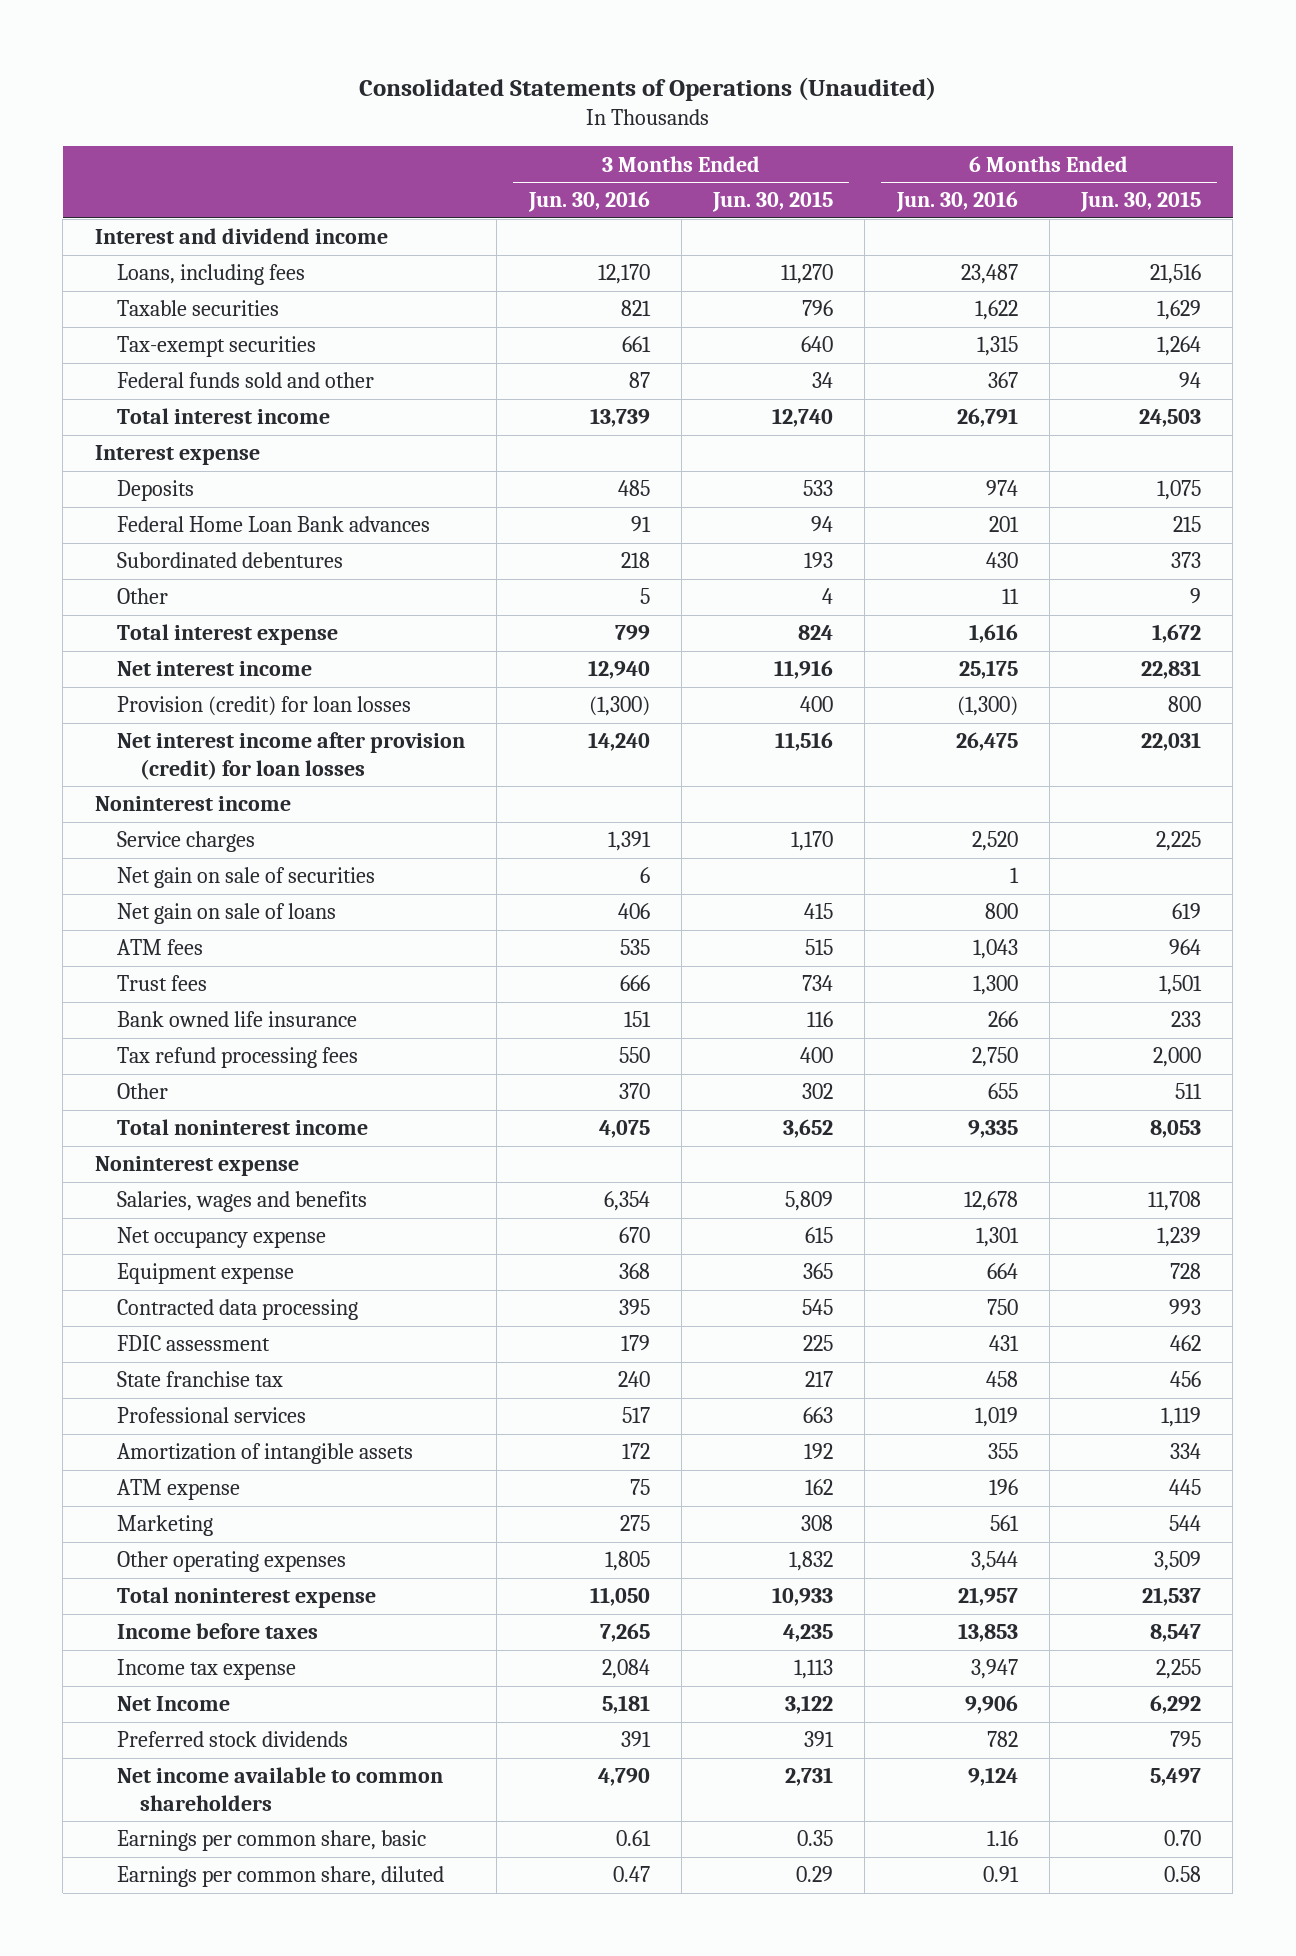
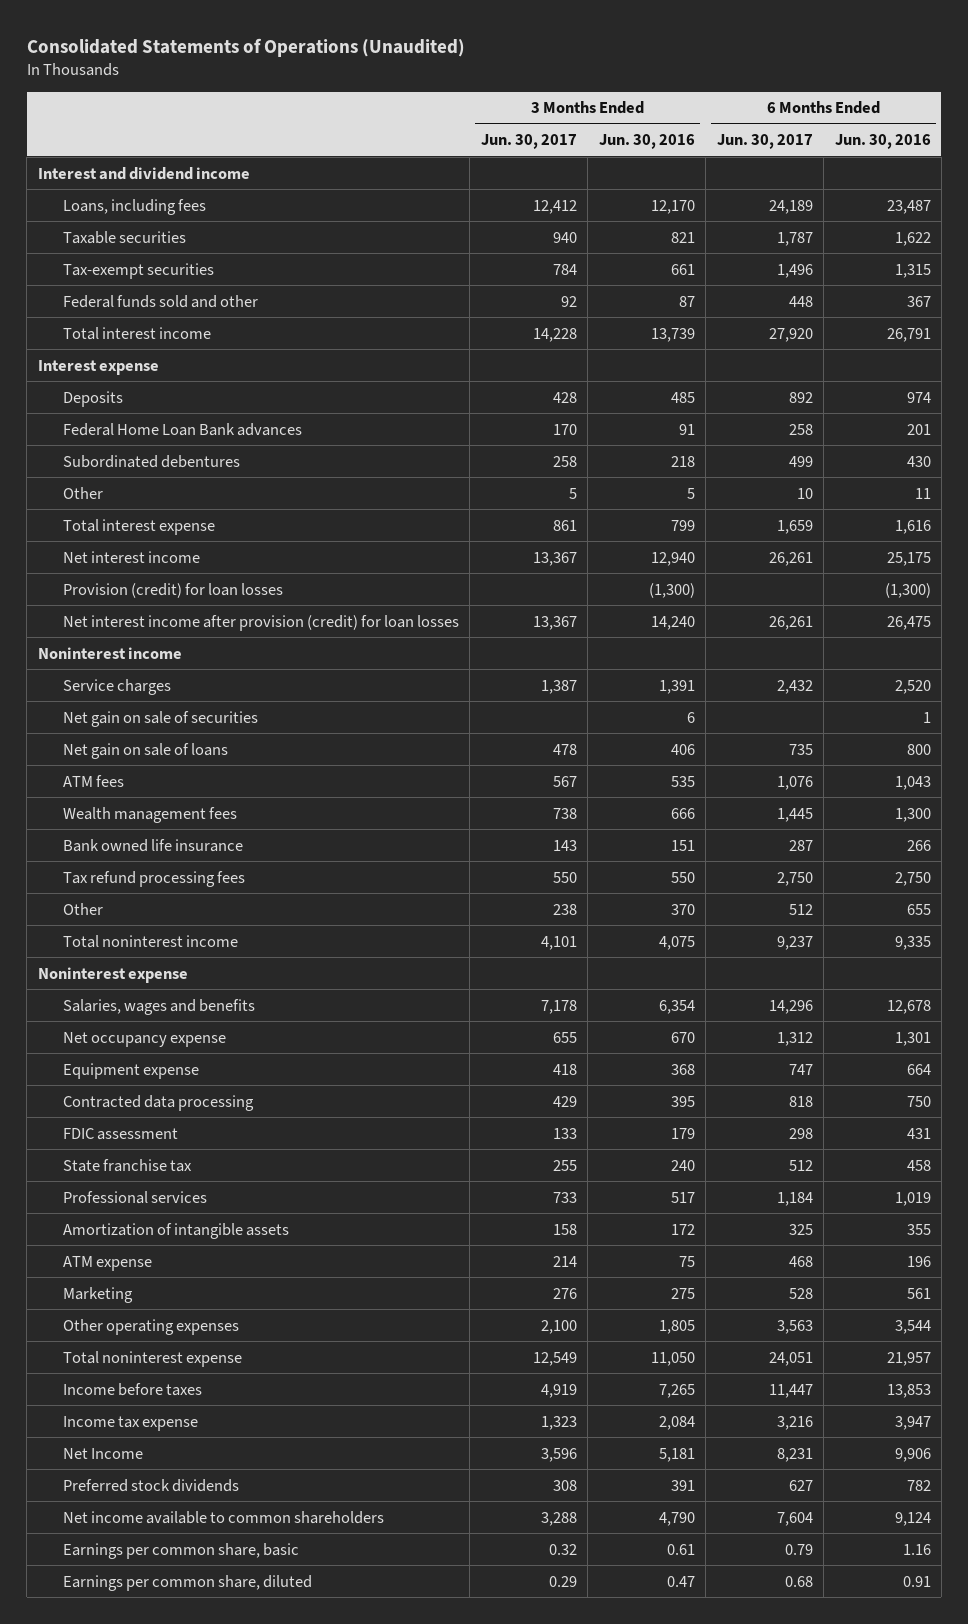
- | 3 Months Ended Jun. 30, 2016 | 3 Months Ended Jun. 30, 2015 | 6 Months Ended Jun. 30, 2016 | 6 Months Ended Jun. 30, 2015
+ | 3 Months Ended Jun. 30, 2017 | 3 Months Ended Jun. 30, 2016 | 6 Months Ended Jun. 30, 2017 | 6 Months Ended Jun. 30, 2016
- Trust fees | 666 | 734 | 1,300 | 1,501
+ Wealth management fees | 738 | 666 | 1,445 | 1,300

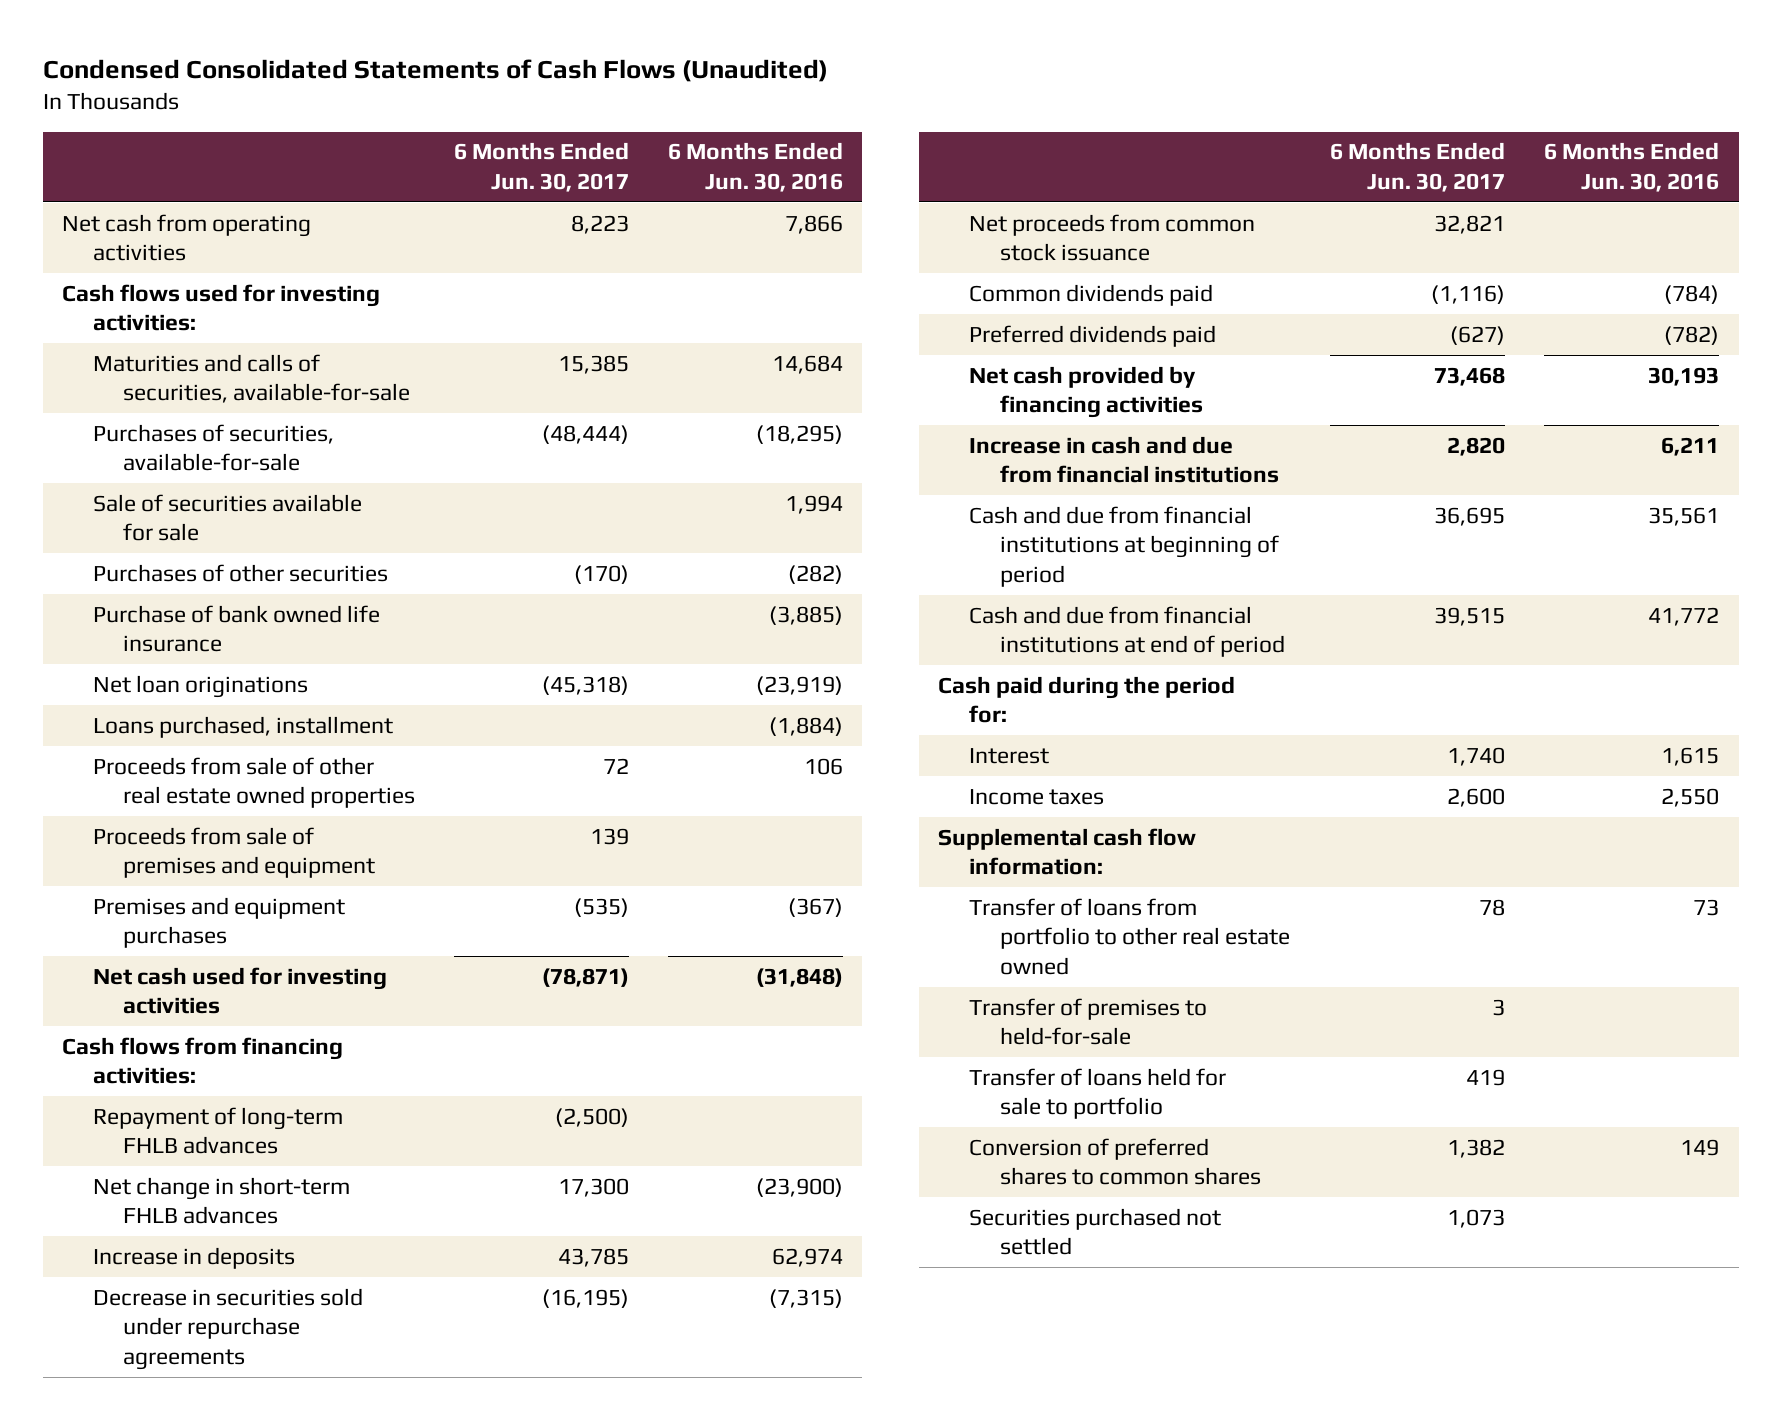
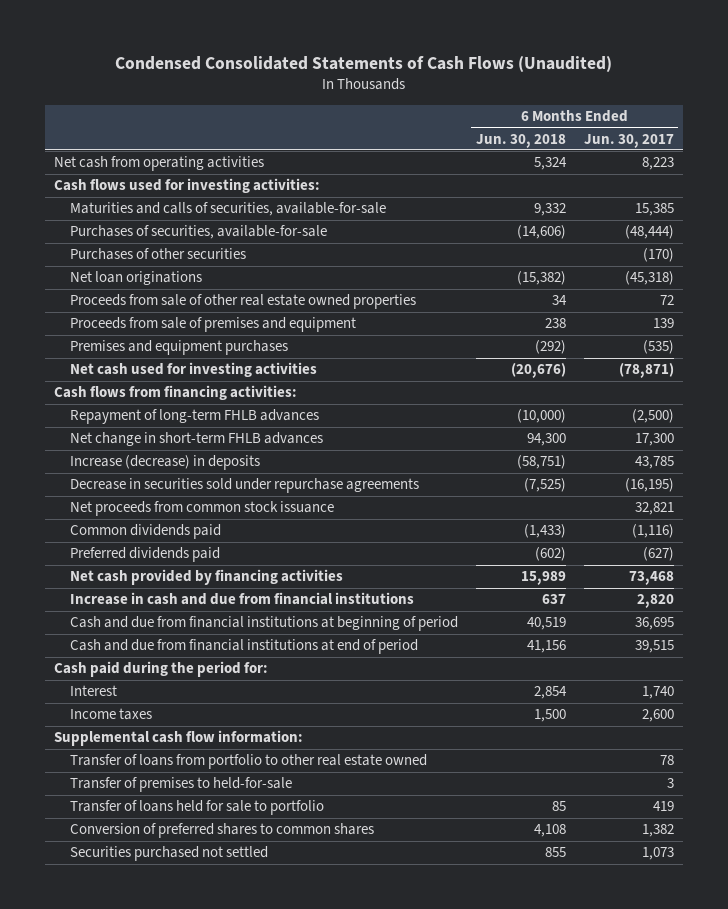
- | 6 Months Ended Jun. 30, 2017 | 6 Months Ended Jun. 30, 2016
+ | 6 Months Ended Jun. 30, 2018 | 6 Months Ended Jun. 30, 2017
- Sale of securities available for sale | | 1,994
- Purchase of bank owned life insurance | | (3,885)
- Loans purchased, installment | | (1,884)
- Increase in deposits | 43,785 | 62,974
+ Increase (decrease) in deposits | (58,751) | 43,785

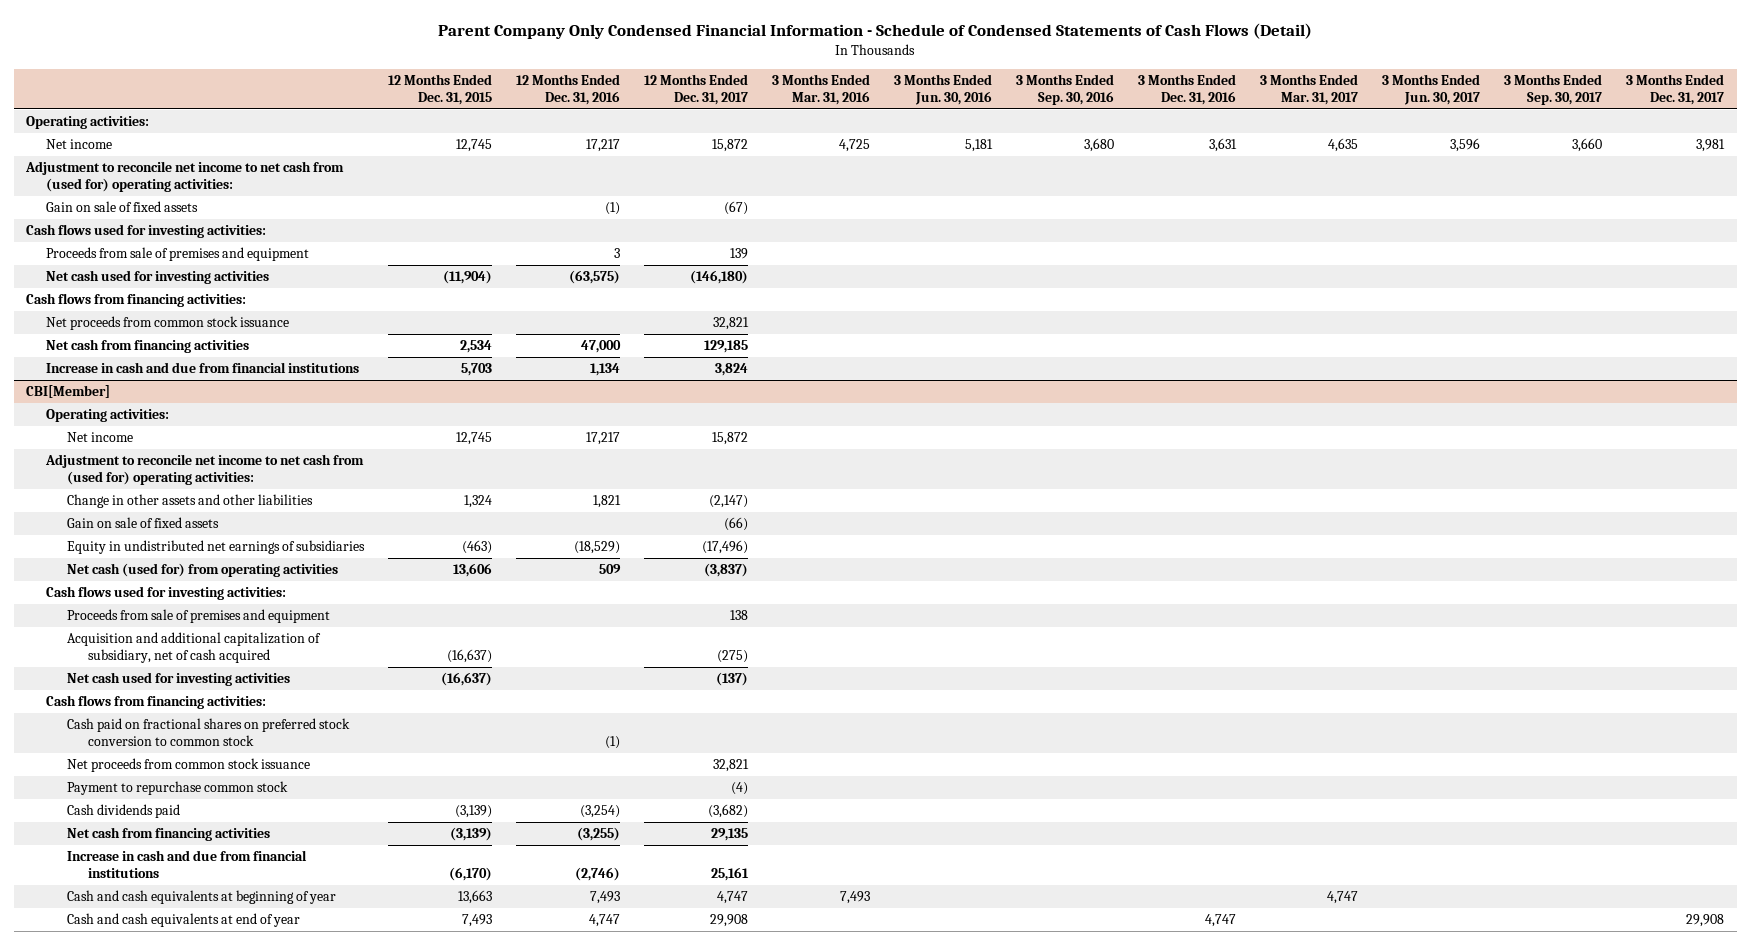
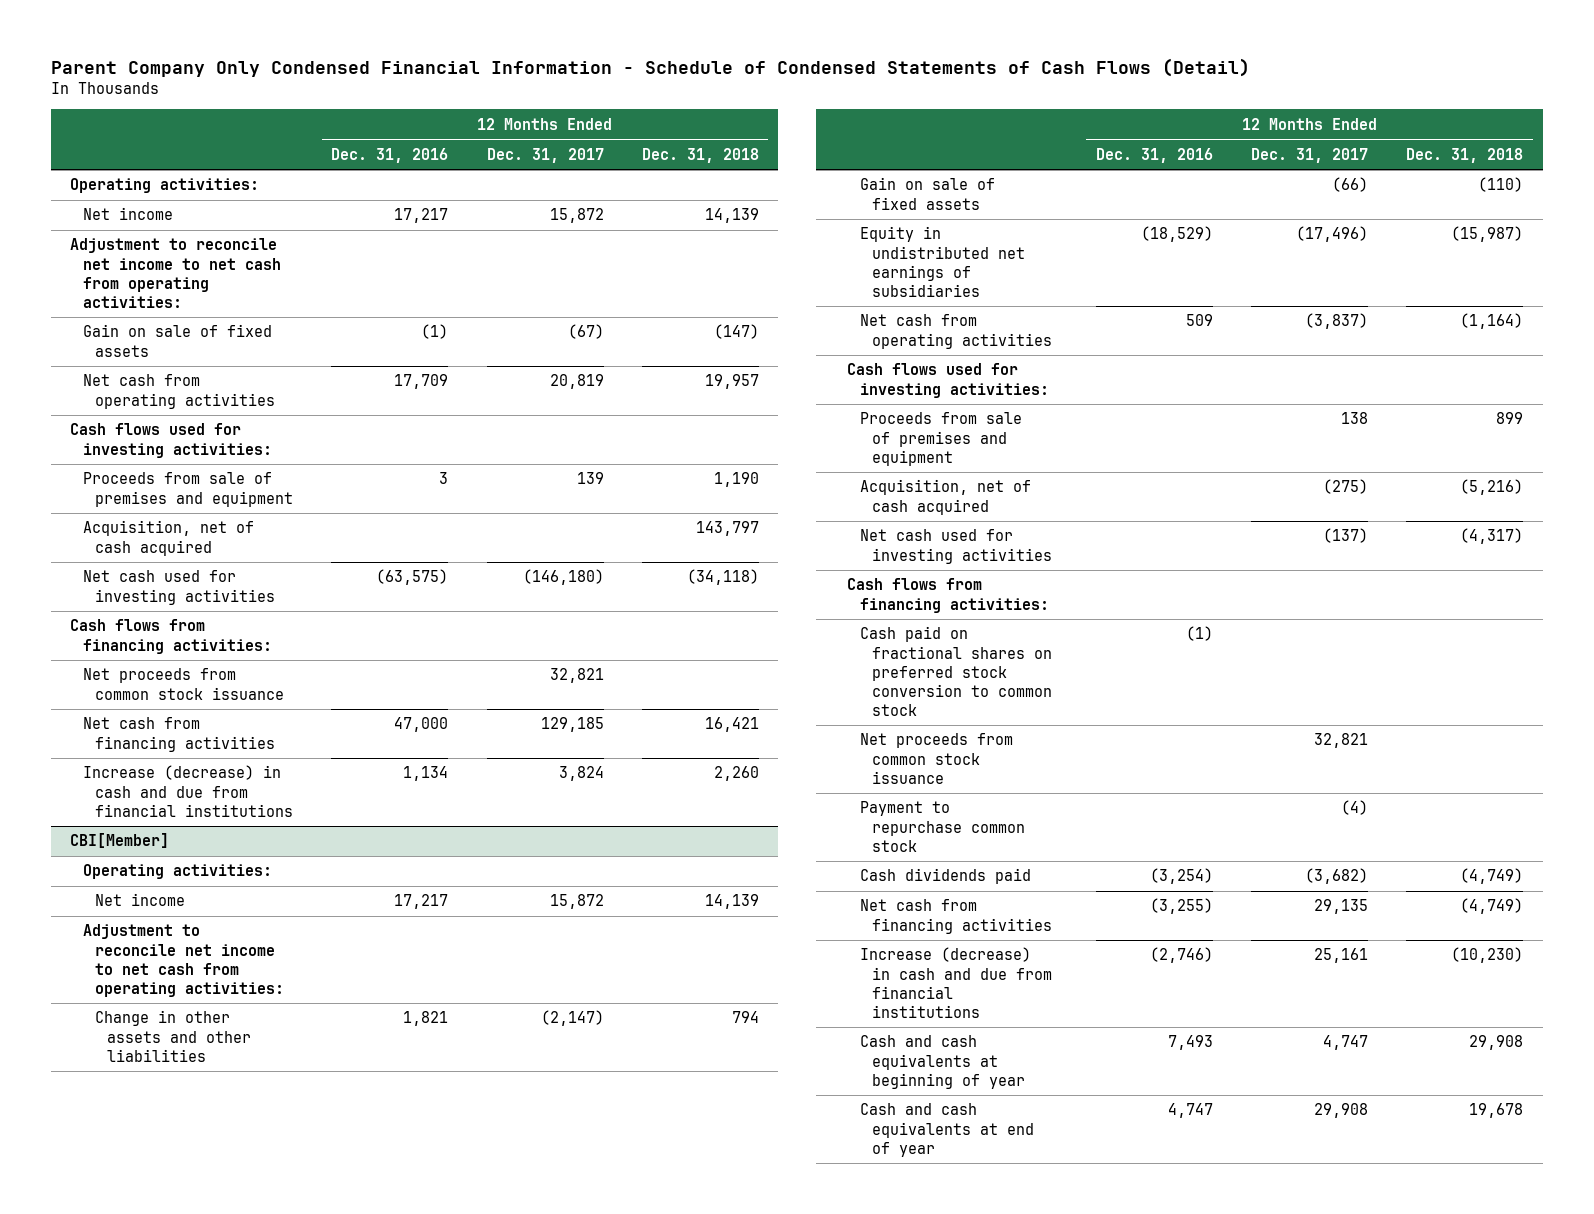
- | 12 Months Ended Dec. 31, 2015 | 12 Months Ended Dec. 31, 2016 | 12 Months Ended Dec. 31, 2017 | 3 Months Ended Mar. 31, 2016 | 3 Months Ended Jun. 30, 2016 | 3 Months Ended Sep. 30, 2016 | 3 Months Ended Dec. 31, 2016 | 3 Months Ended Mar. 31, 2017 | 3 Months Ended Jun. 30, 2017 | 3 Months Ended Sep. 30, 2017 | 3 Months Ended Dec. 31, 2017
+ | 12 Months Ended Dec. 31, 2016 | 12 Months Ended Dec. 31, 2017 | 12 Months Ended Dec. 31, 2018
- Adjustment to reconcile net income to net cash from (used for) operating activities:
+ Adjustment to reconcile net income to net cash from operating activities:
+ Net cash from operating activities | 17,709 | 20,819 | 19,957
+ Acquisition, net of cash acquired | | | 143,797
- Increase in cash and due from financial institutions | 5,703 | 1,134 | 3,824 | | | | | | | |
+ Increase (decrease) in cash and due from financial institutions | 1,134 | 3,824 | 2,260
@ CBI[Member]
- Adjustment to reconcile net income to net cash from (used for) operating activities:
+ Adjustment to reconcile net income to net cash from operating activities:
- Net cash (used for) from operating activities | 13,606 | 509 | (3,837) | | | | | | | |
+ Net cash from operating activities | 509 | (3,837) | (1,164)
- Acquisition and additional capitalization of subsidiary, net of cash acquired | (16,637) | | (275) | | | | | | | |
+ Acquisition, net of cash acquired | | (275) | (5,216)
- Increase in cash and due from financial institutions | (6,170) | (2,746) | 25,161 | | | | | | | |
+ Increase (decrease) in cash and due from financial institutions | (2,746) | 25,161 | (10,230)

